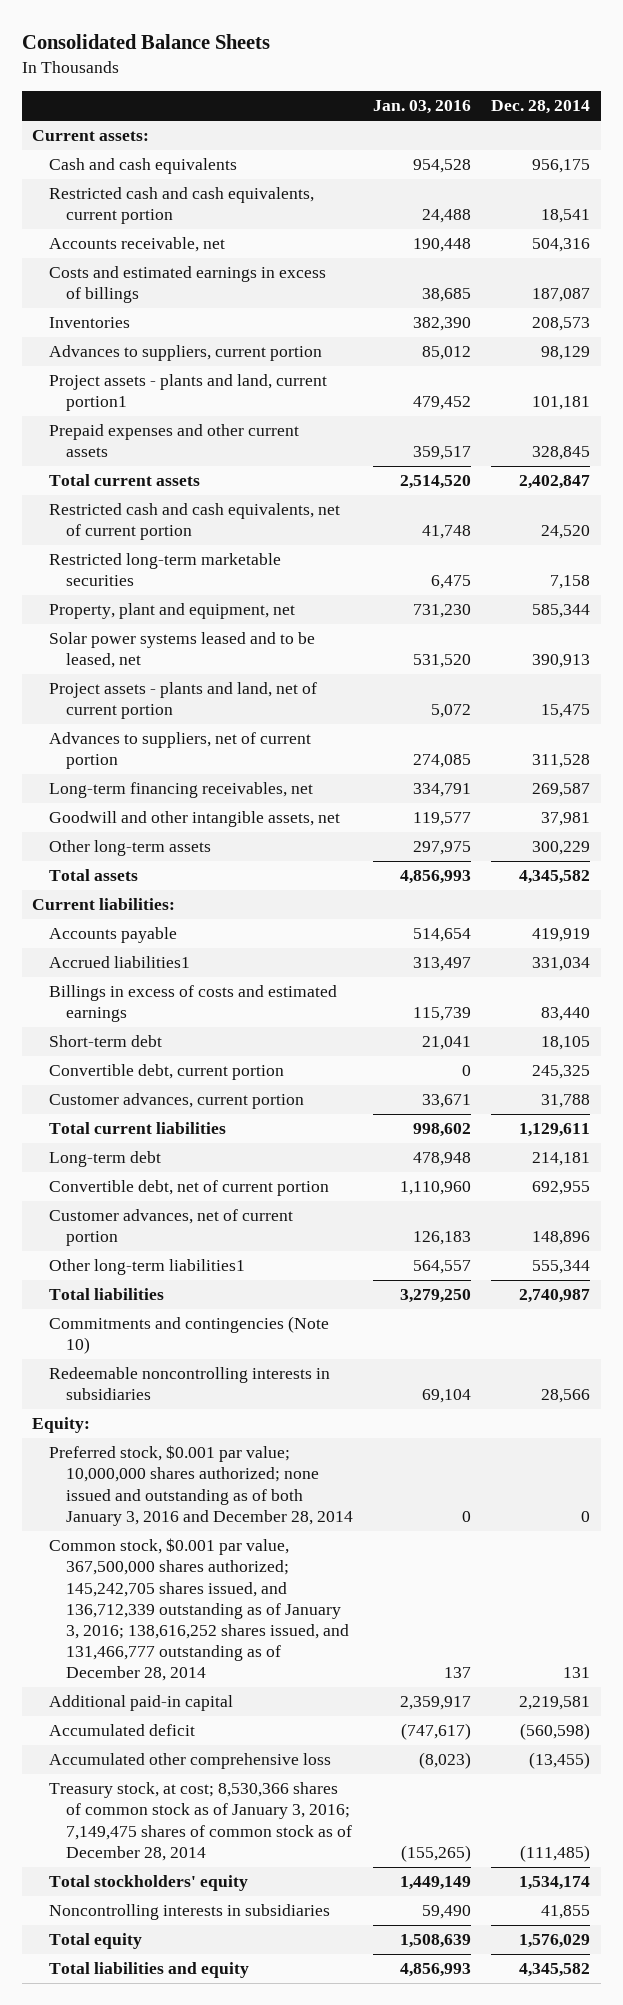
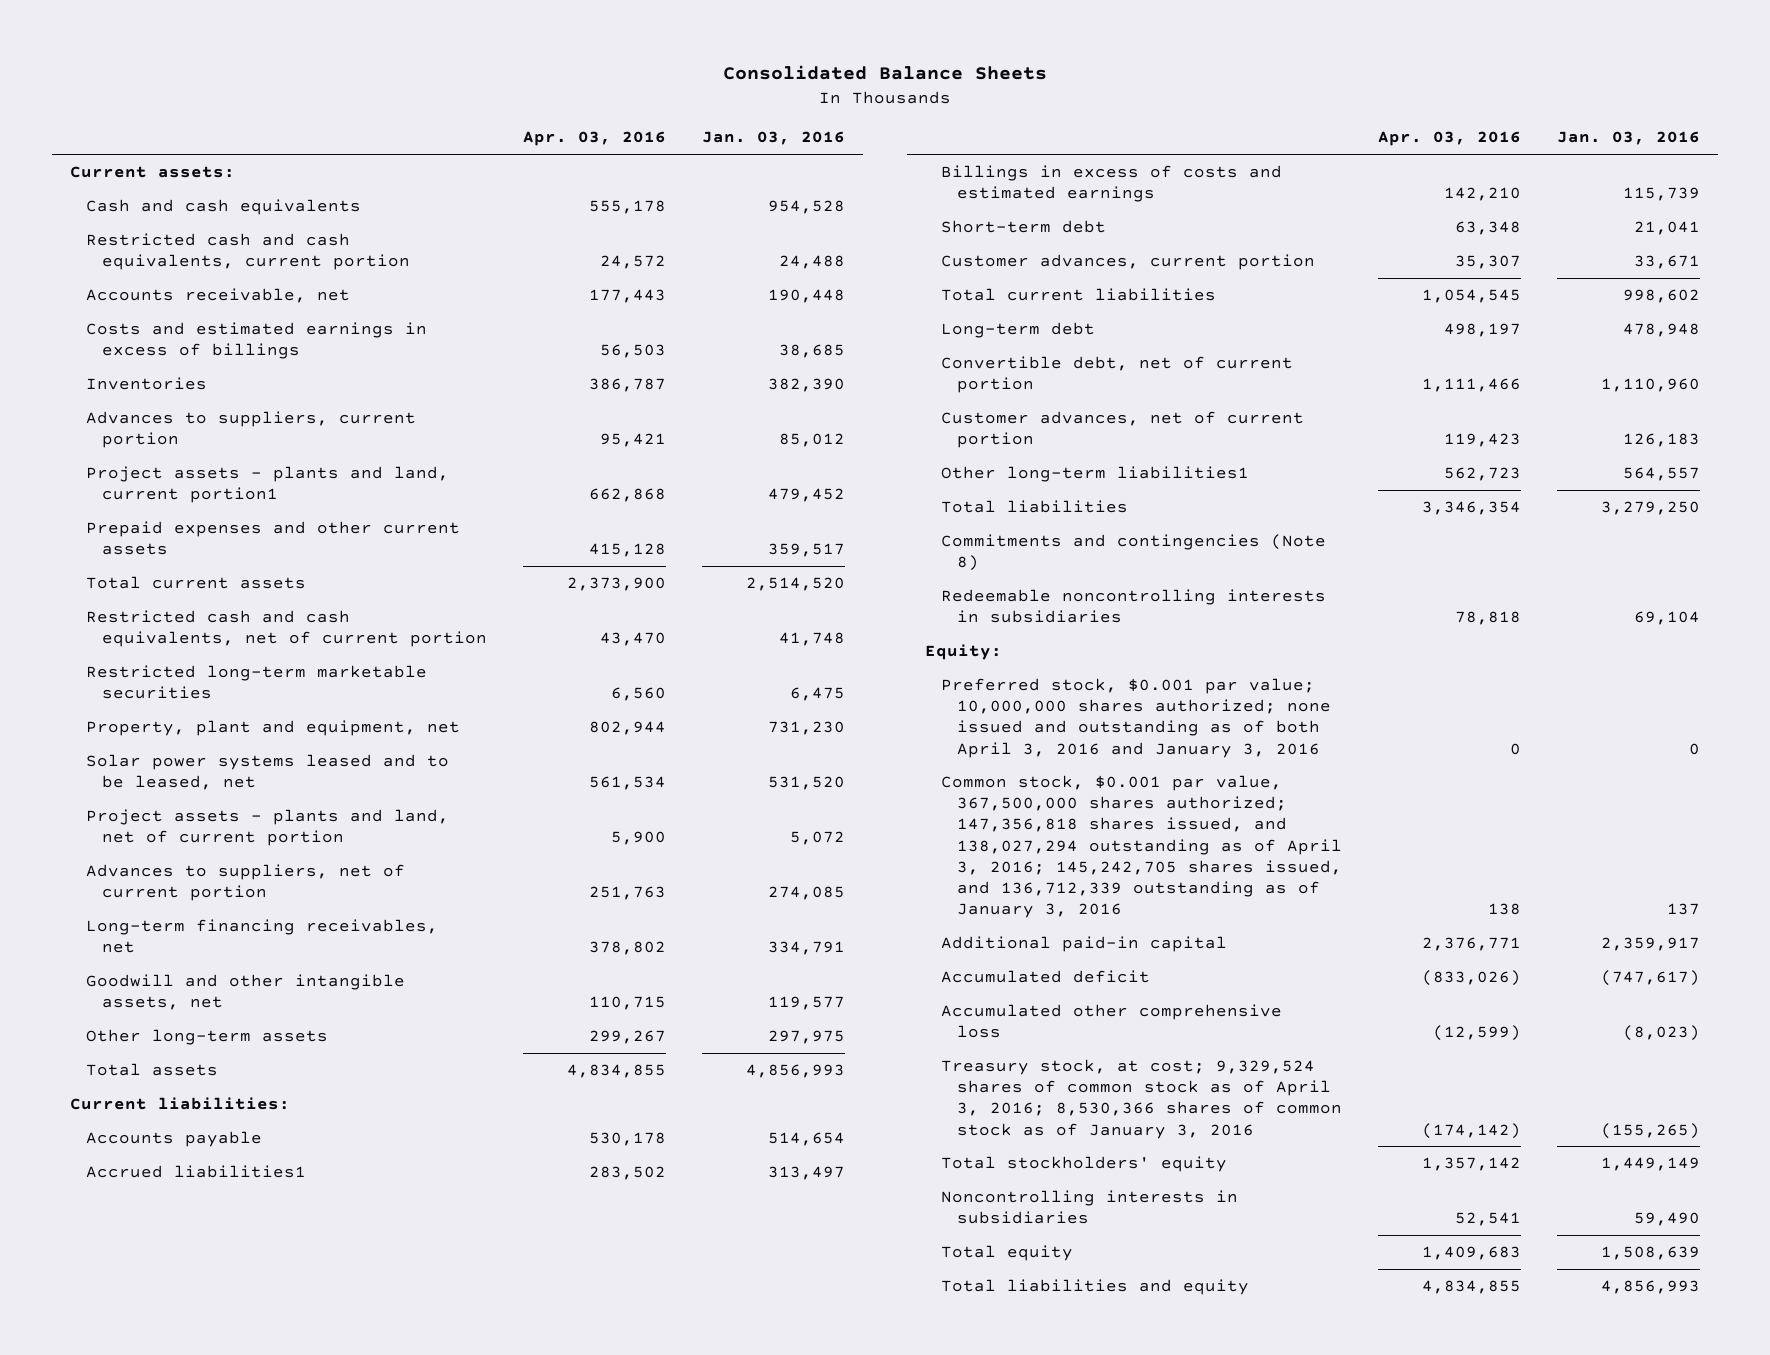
- | Jan. 03, 2016 | Dec. 28, 2014
+ | Apr. 03, 2016 | Jan. 03, 2016
- Convertible debt, current portion | 0 | 245,325
- Commitments and contingencies (Note 10)
+ Commitments and contingencies (Note 8)
- Preferred stock, $0.001 par value; 10,000,000 shares authorized; none issued and outstanding as of both January 3, 2016 and December 28, 2014 | 0 | 0
- Common stock, $0.001 par value, 367,500,000 shares authorized; 145,242,705 shares issued, and 136,712,339 outstanding as of January 3, 2016; 138,616,252 shares issued, and 131,466,777 outstanding as of December 28, 2014 | 137 | 131
+ Preferred stock, $0.001 par value; 10,000,000 shares authorized; none issued and outstanding as of both April 3, 2016 and January 3, 2016 | 0 | 0
+ Common stock, $0.001 par value, 367,500,000 shares authorized; 147,356,818 shares issued, and 138,027,294 outstanding as of April 3, 2016; 145,242,705 shares issued, and 136,712,339 outstanding as of January 3, 2016 | 138 | 137
- Treasury stock, at cost; 8,530,366 shares of common stock as of January 3, 2016; 7,149,475 shares of common stock as of December 28, 2014 | (155,265) | (111,485)
+ Treasury stock, at cost; 9,329,524 shares of common stock as of April 3, 2016; 8,530,366 shares of common stock as of January 3, 2016 | (174,142) | (155,265)

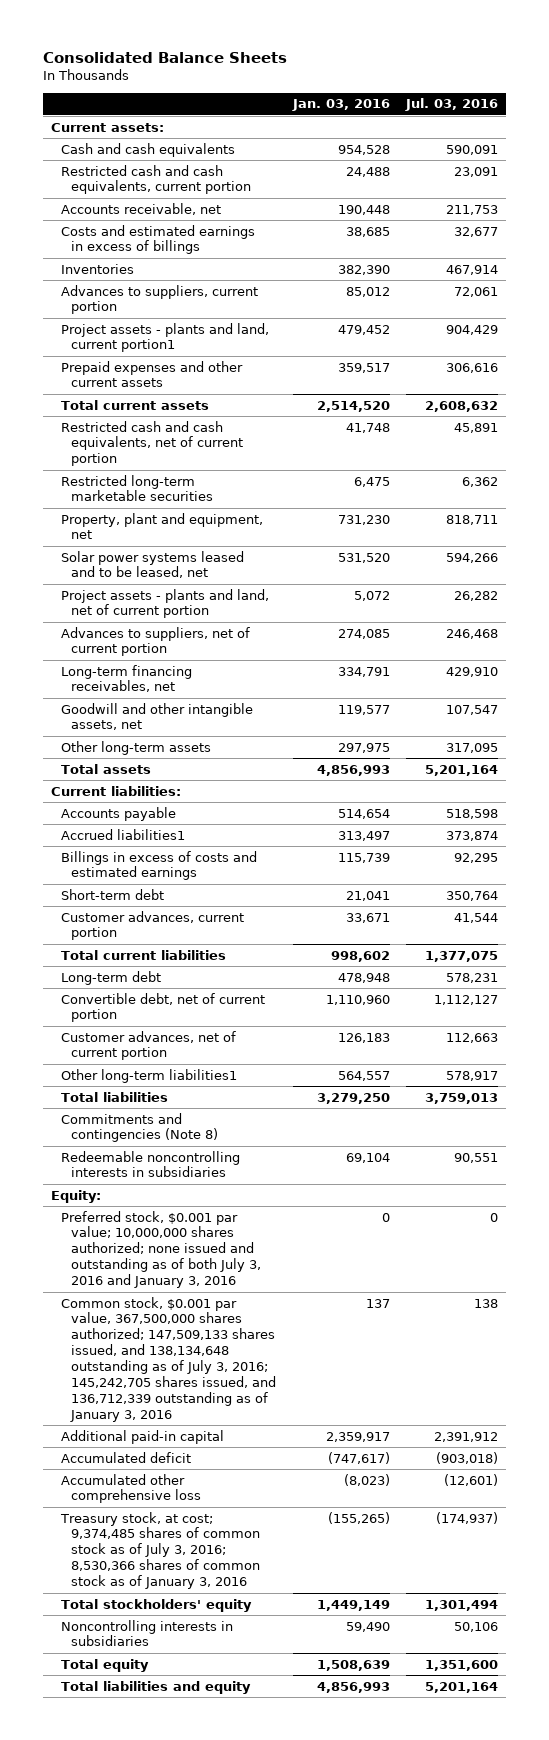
- | Apr. 03, 2016 | Jan. 03, 2016
+ | Jan. 03, 2016 | Jul. 03, 2016
- Preferred stock, $0.001 par value; 10,000,000 shares authorized; none issued and outstanding as of both April 3, 2016 and January 3, 2016 | 0 | 0
- Common stock, $0.001 par value, 367,500,000 shares authorized; 147,356,818 shares issued, and 138,027,294 outstanding as of April 3, 2016; 145,242,705 shares issued, and 136,712,339 outstanding as of January 3, 2016 | 138 | 137
+ Preferred stock, $0.001 par value; 10,000,000 shares authorized; none issued and outstanding as of both July 3, 2016 and January 3, 2016 | 0 | 0
+ Common stock, $0.001 par value, 367,500,000 shares authorized; 147,509,133 shares issued, and 138,134,648 outstanding as of July 3, 2016; 145,242,705 shares issued, and 136,712,339 outstanding as of January 3, 2016 | 137 | 138
- Treasury stock, at cost; 9,329,524 shares of common stock as of April 3, 2016; 8,530,366 shares of common stock as of January 3, 2016 | (174,142) | (155,265)
+ Treasury stock, at cost; 9,374,485 shares of common stock as of July 3, 2016; 8,530,366 shares of common stock as of January 3, 2016 | (155,265) | (174,937)

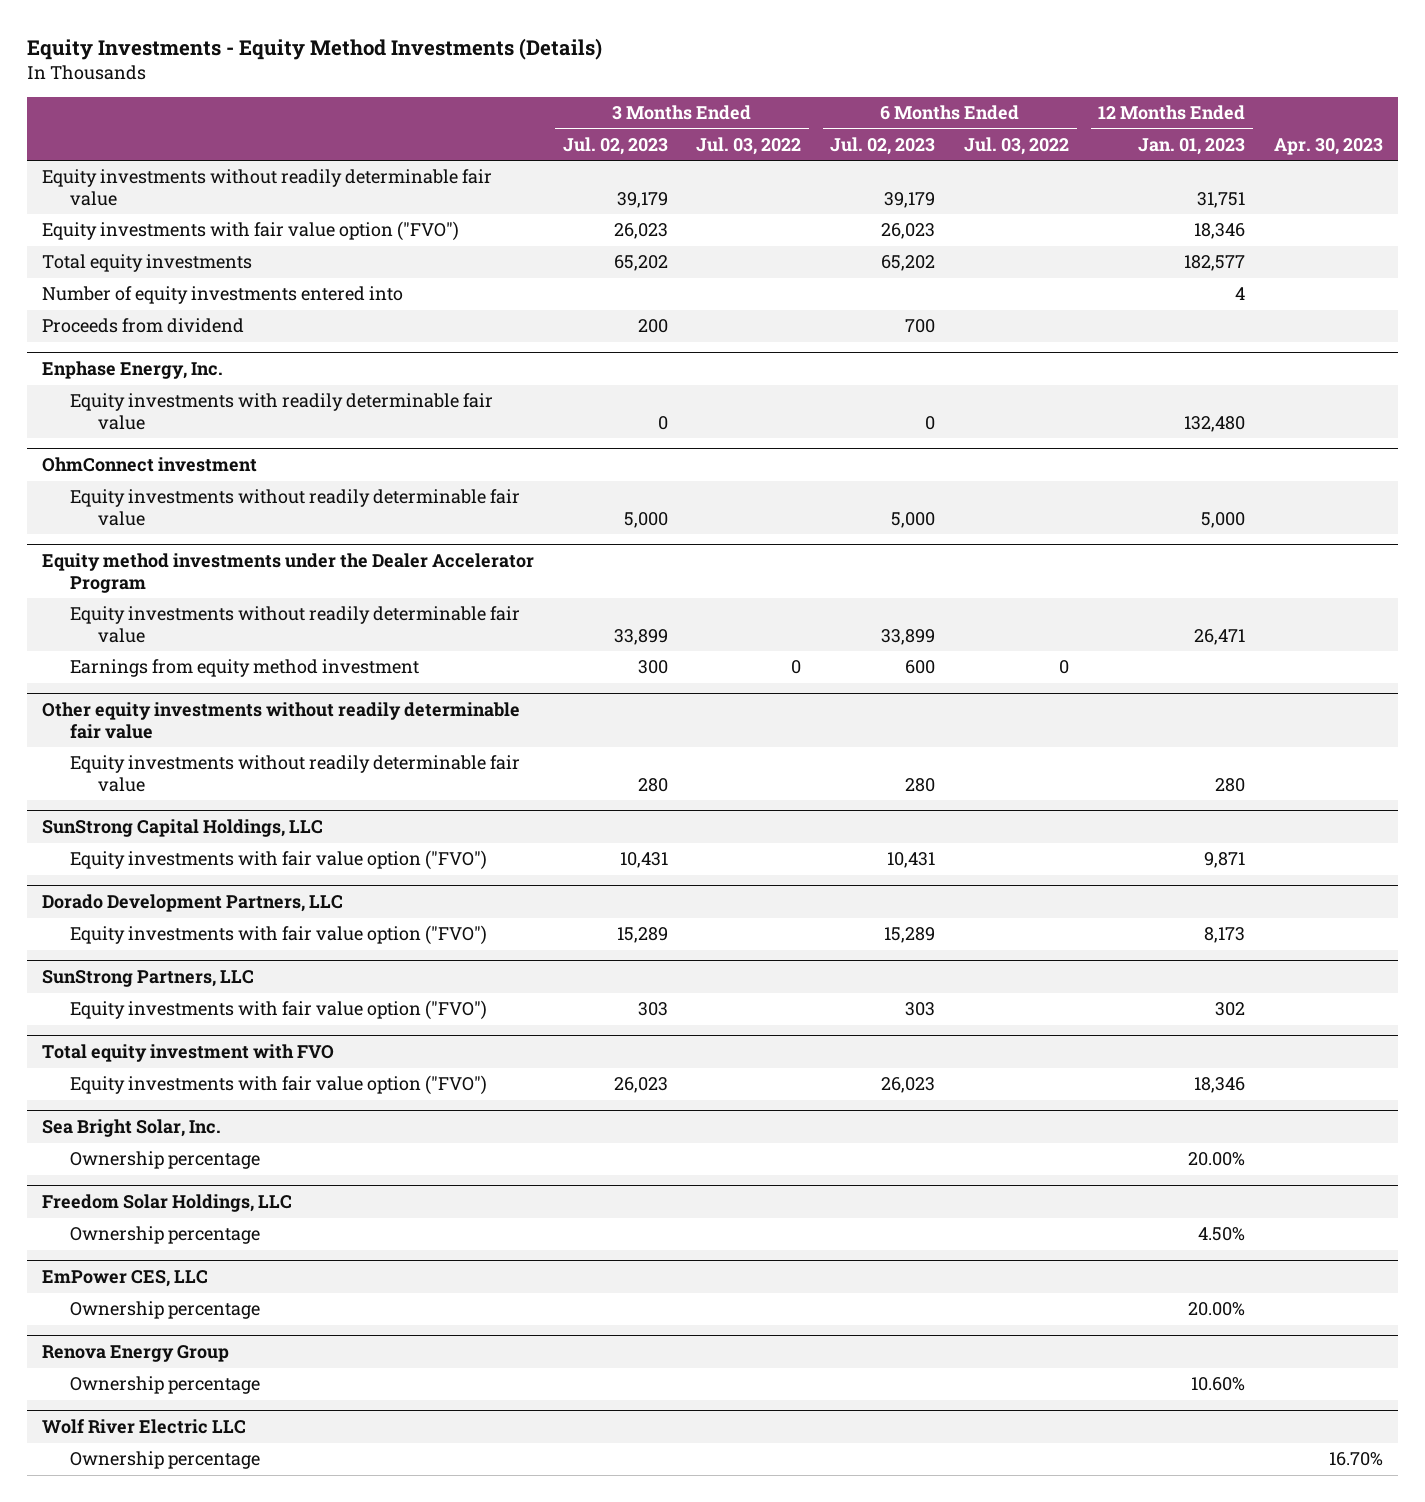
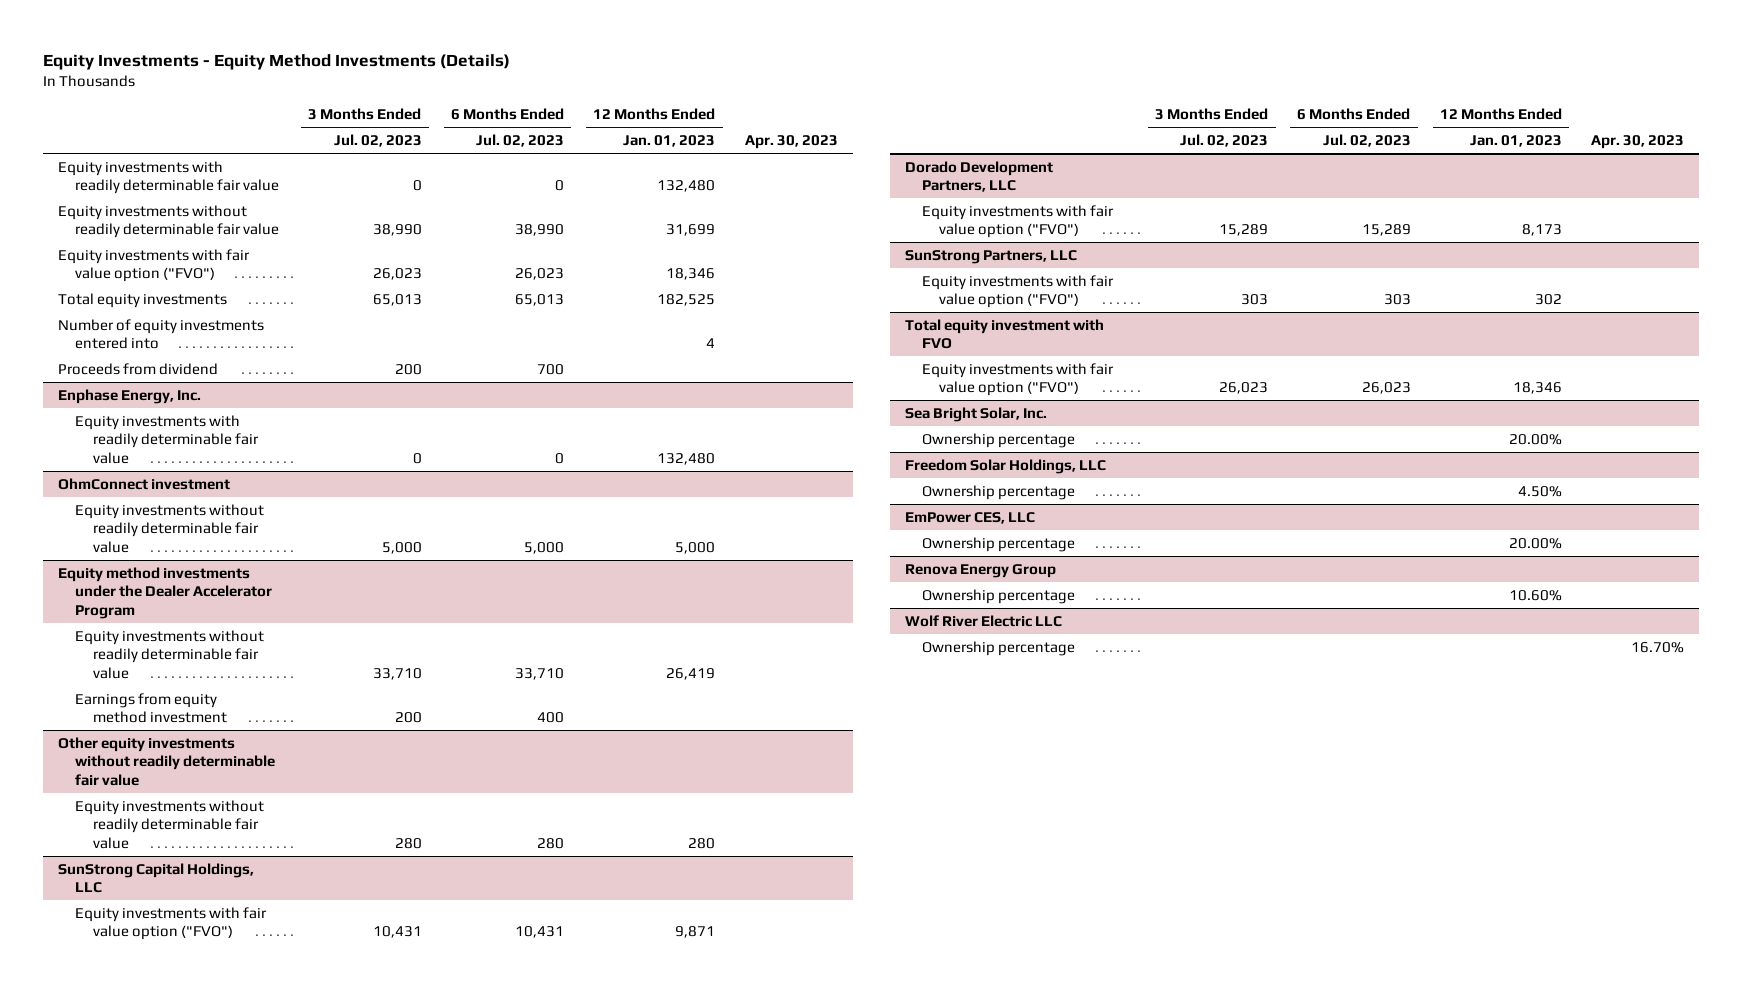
- | 3 Months Ended Jul. 02, 2023 | 3 Months Ended Jul. 03, 2022 | 6 Months Ended Jul. 02, 2023 | 6 Months Ended Jul. 03, 2022 | 12 Months Ended Jan. 01, 2023 | Apr. 30, 2023
+ | 3 Months Ended Jul. 02, 2023 | 6 Months Ended Jul. 02, 2023 | 12 Months Ended Jan. 01, 2023 | Apr. 30, 2023
- Equity investments without readily determinable fair value | 39,179 | | 39,179 | | 31,751 |
+ Equity investments with readily determinable fair value | 0 | 0 | 132,480 |
+ Equity investments without readily determinable fair value | 38,990 | 38,990 | 31,699 |
- Total equity investments | 65,202 | | 65,202 | | 182,577 |
+ Total equity investments | 65,013 | 65,013 | 182,525 |
@ Equity method investments under the Dealer Accelerator Program
- Equity investments without readily determinable fair value | 33,899 | | 33,899 | | 26,471 |
- Earnings from equity method investment | 300 | 0 | 600 | 0 | |
+ Equity investments without readily determinable fair value | 33,710 | 33,710 | 26,419 |
+ Earnings from equity method investment | 200 | 400 | |

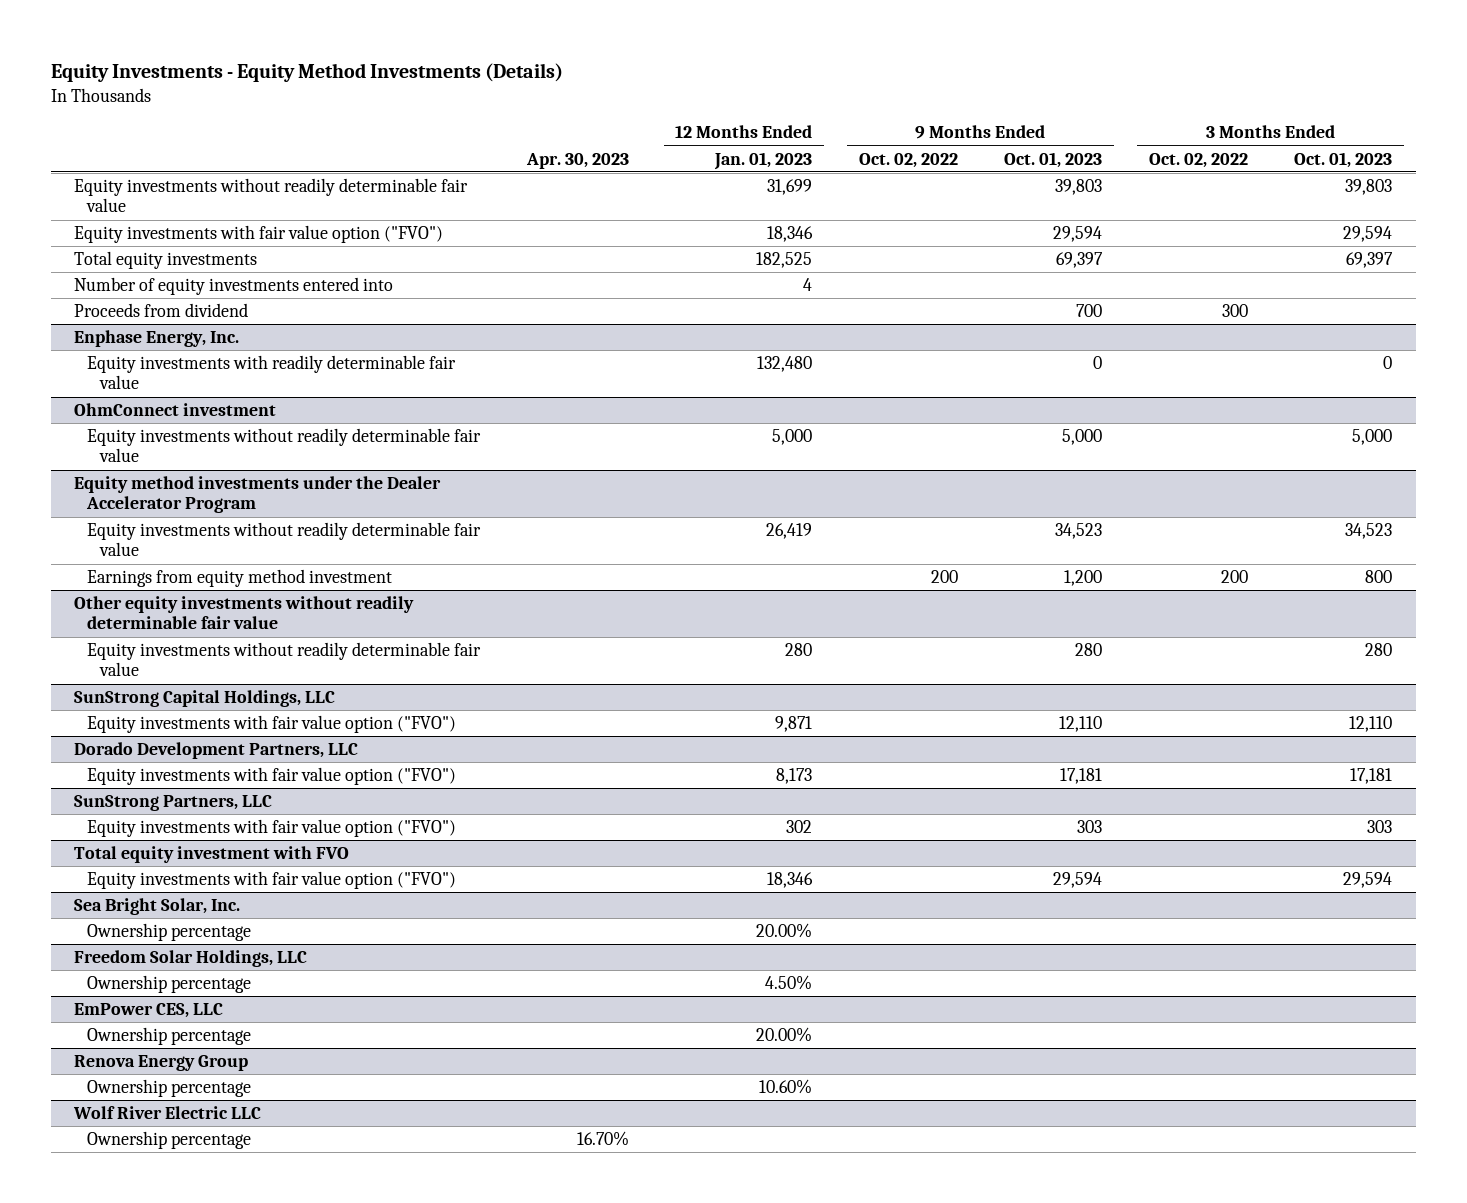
- | 3 Months Ended Jul. 02, 2023 | 6 Months Ended Jul. 02, 2023 | 12 Months Ended Jan. 01, 2023 | Apr. 30, 2023
+ | Apr. 30, 2023 | 12 Months Ended Jan. 01, 2023 | 9 Months Ended Oct. 02, 2022 | 9 Months Ended Oct. 01, 2023 | 3 Months Ended Oct. 02, 2022 | 3 Months Ended Oct. 01, 2023
- Equity investments with readily determinable fair value | 0 | 0 | 132,480 |

